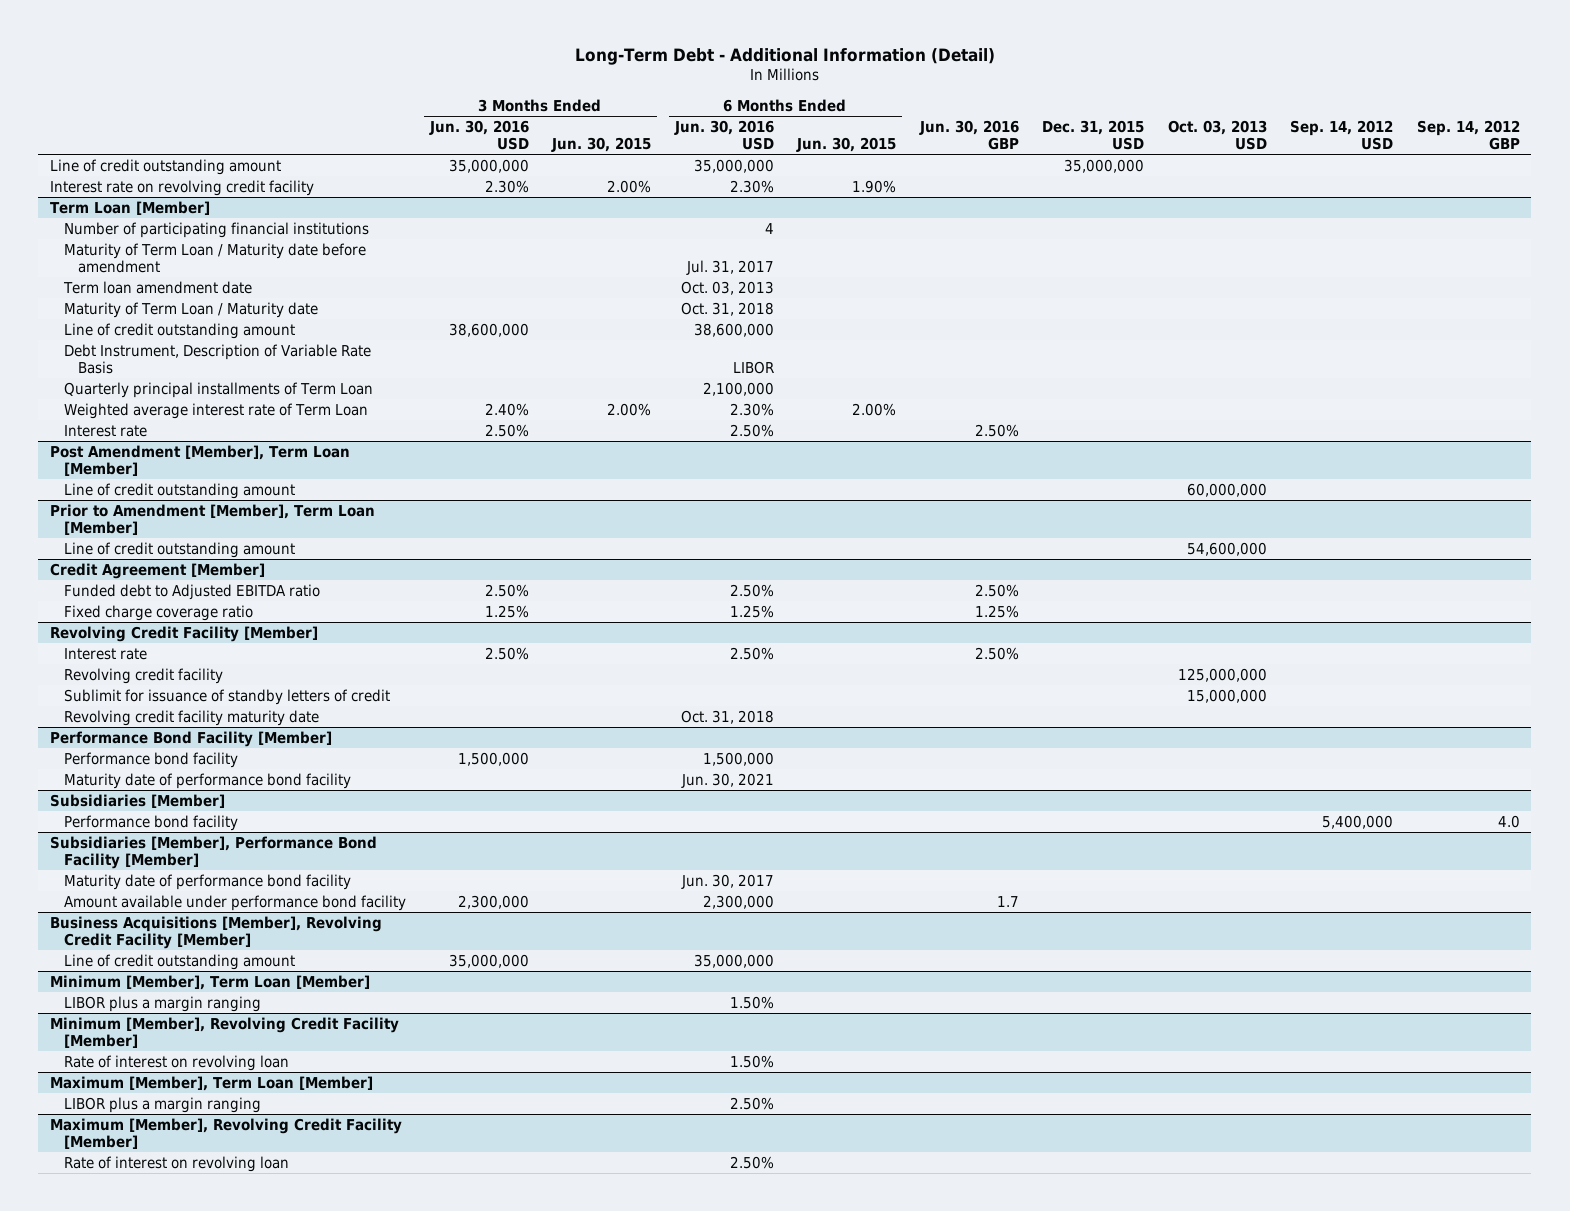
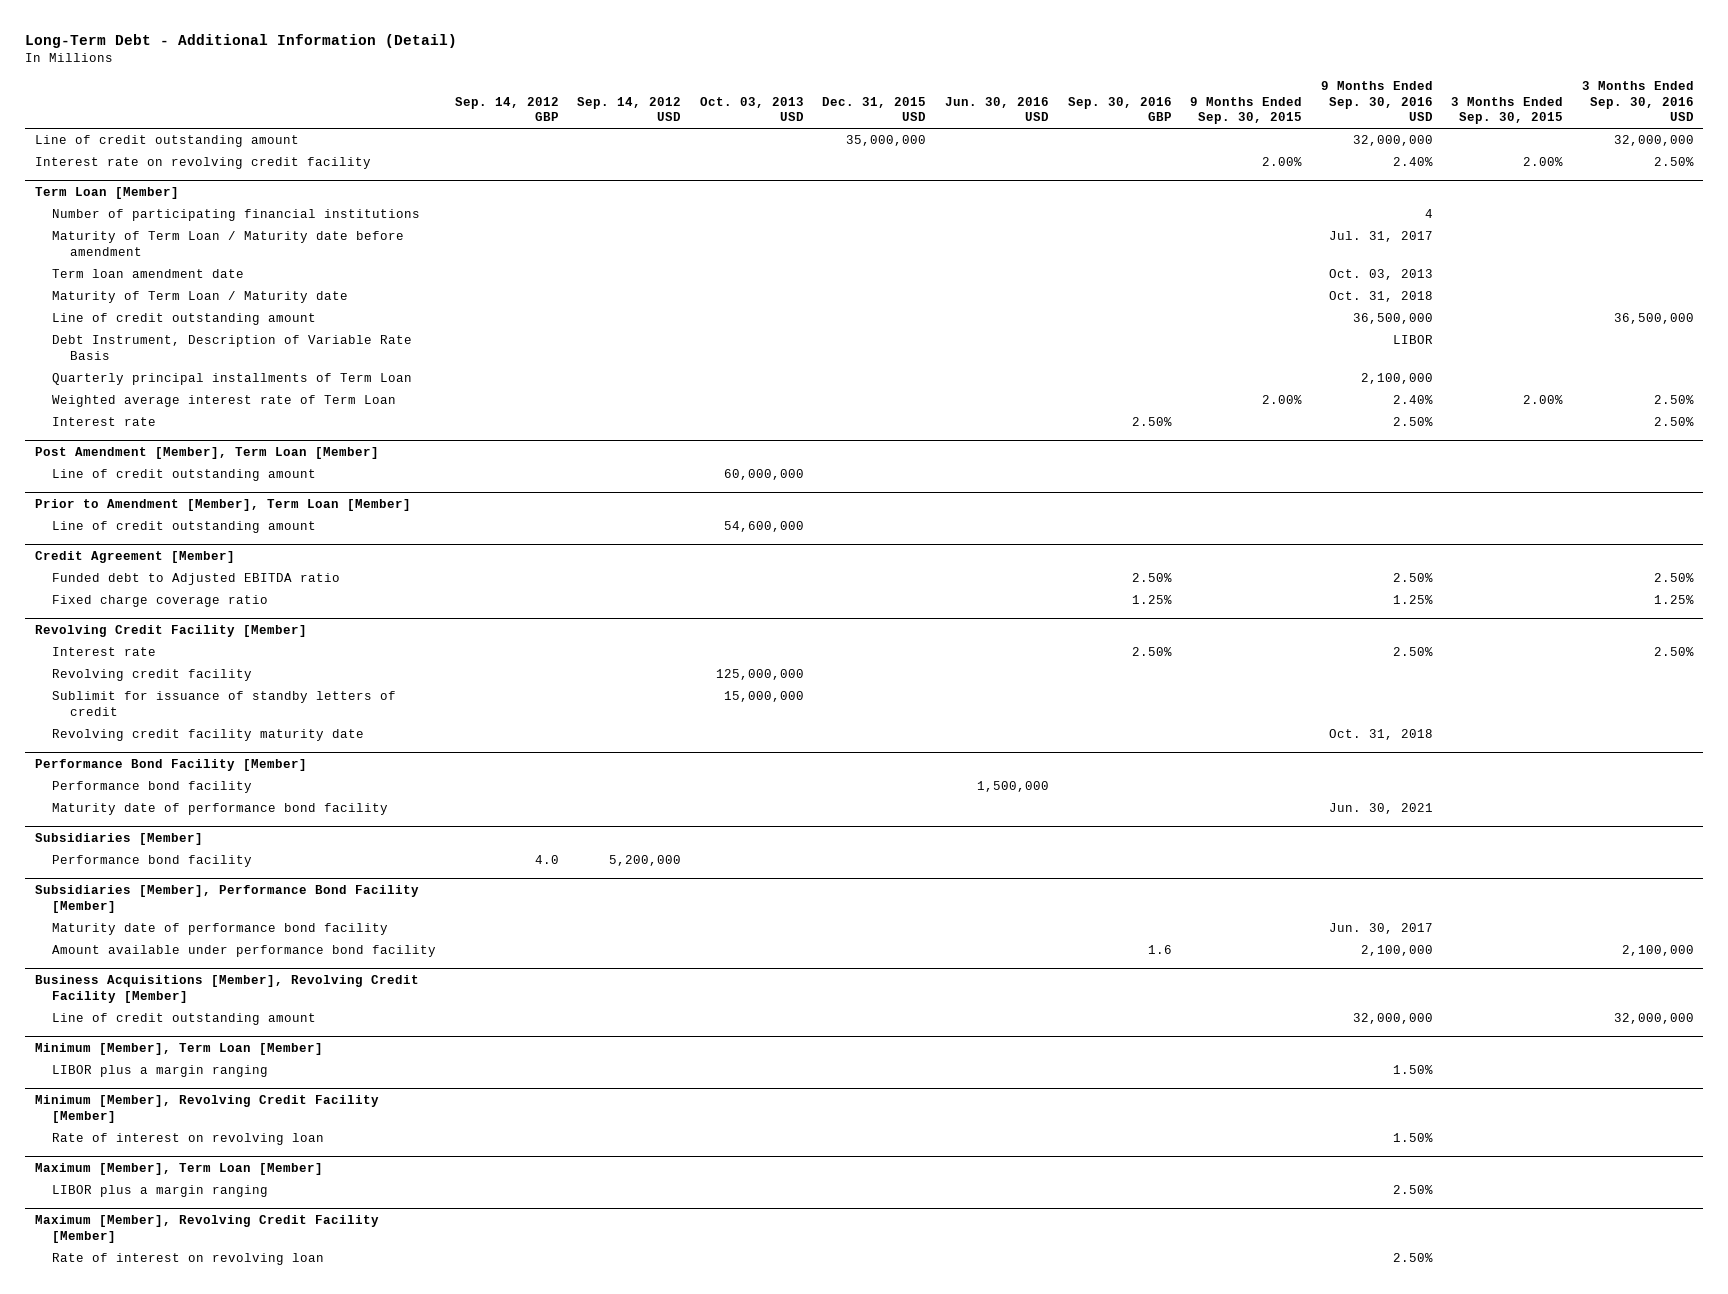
- | 3 Months Ended Jun. 30, 2016 USD | 3 Months Ended Jun. 30, 2015 | 6 Months Ended Jun. 30, 2016 USD | 6 Months Ended Jun. 30, 2015 | Jun. 30, 2016 GBP | Dec. 31, 2015 USD | Oct. 03, 2013 USD | Sep. 14, 2012 USD | Sep. 14, 2012 GBP
+ | Sep. 14, 2012 GBP | Sep. 14, 2012 USD | Oct. 03, 2013 USD | Dec. 31, 2015 USD | Jun. 30, 2016 USD | Sep. 30, 2016 GBP | 9 Months Ended Sep. 30, 2015 | 9 Months Ended Sep. 30, 2016 USD | 3 Months Ended Sep. 30, 2015 | 3 Months Ended Sep. 30, 2016 USD
@ Subsidiaries [Member]
- Performance bond facility | | | | | | | | 5,400,000 | 4.0
+ Performance bond facility | 4.0 | 5,200,000 | | | | | | | |

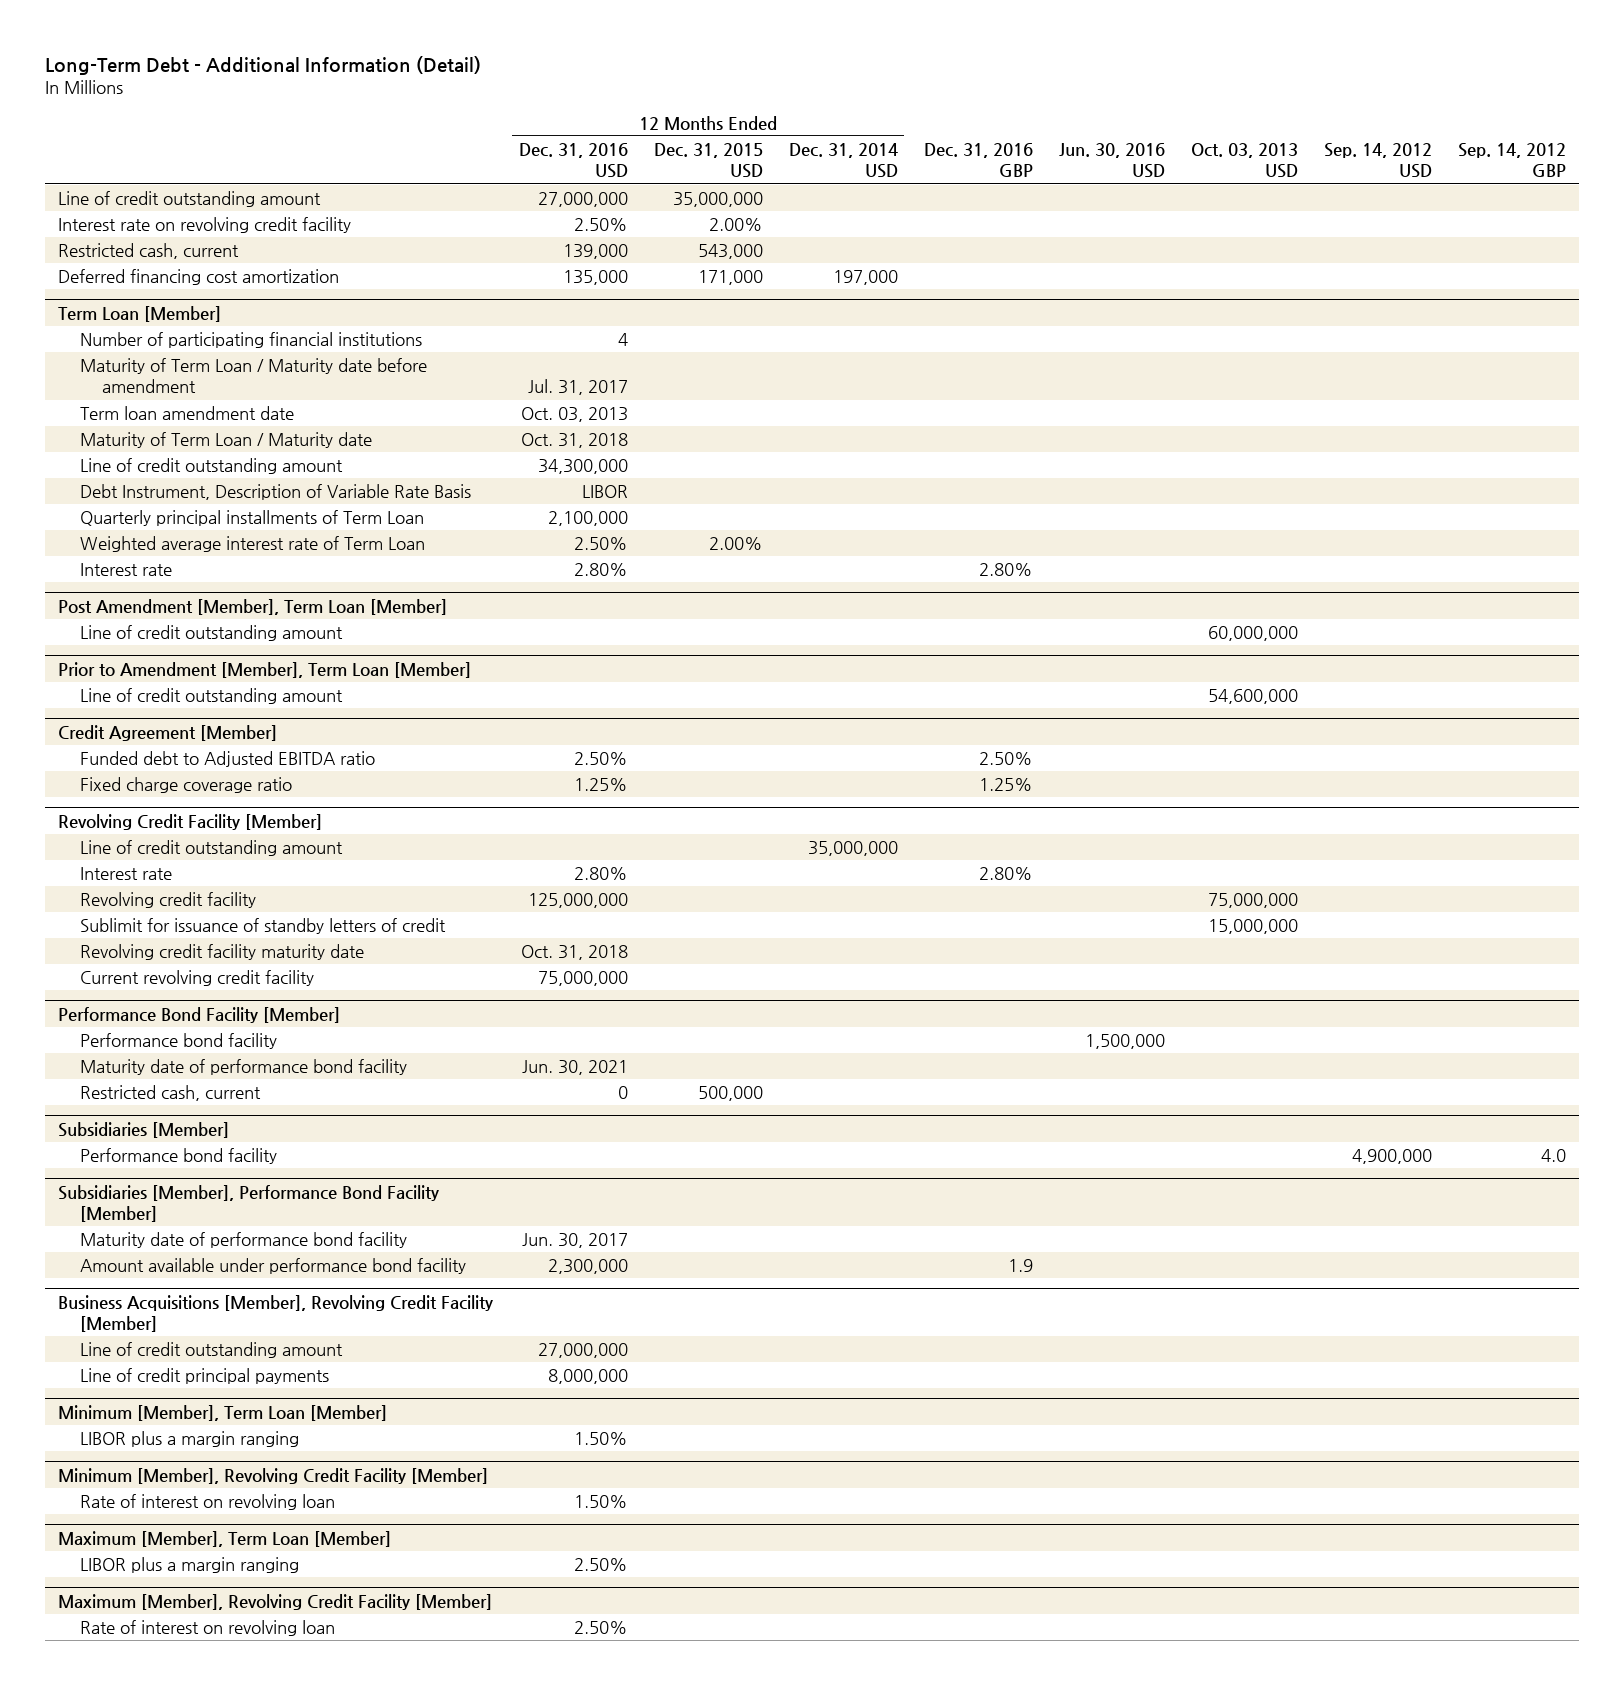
- | Sep. 14, 2012 GBP | Sep. 14, 2012 USD | Oct. 03, 2013 USD | Dec. 31, 2015 USD | Jun. 30, 2016 USD | Sep. 30, 2016 GBP | 9 Months Ended Sep. 30, 2015 | 9 Months Ended Sep. 30, 2016 USD | 3 Months Ended Sep. 30, 2015 | 3 Months Ended Sep. 30, 2016 USD
+ | 12 Months Ended Dec. 31, 2016 USD | 12 Months Ended Dec. 31, 2015 USD | 12 Months Ended Dec. 31, 2014 USD | Dec. 31, 2016 GBP | Jun. 30, 2016 USD | Oct. 03, 2013 USD | Sep. 14, 2012 USD | Sep. 14, 2012 GBP
+ Restricted cash, current | 139,000 | 543,000 | | | | | |
+ Deferred financing cost amortization | 135,000 | 171,000 | 197,000 | | | | |
@ Revolving Credit Facility [Member]
+ Line of credit outstanding amount | | | 35,000,000 | | | | |
- Revolving credit facility | | | 125,000,000 | | | | | | |
+ Revolving credit facility | 125,000,000 | | | | | 75,000,000 | |
+ Current revolving credit facility | 75,000,000 | | | | | | |
@ Performance Bond Facility [Member]
+ Restricted cash, current | 0 | 500,000 | | | | | |
@ Subsidiaries [Member]
- Performance bond facility | 4.0 | 5,200,000 | | | | | | | |
+ Performance bond facility | | | | | | | 4,900,000 | 4.0
@ Business Acquisitions [Member], Revolving Credit Facility [Member]
+ Line of credit principal payments | 8,000,000 | | | | | | |

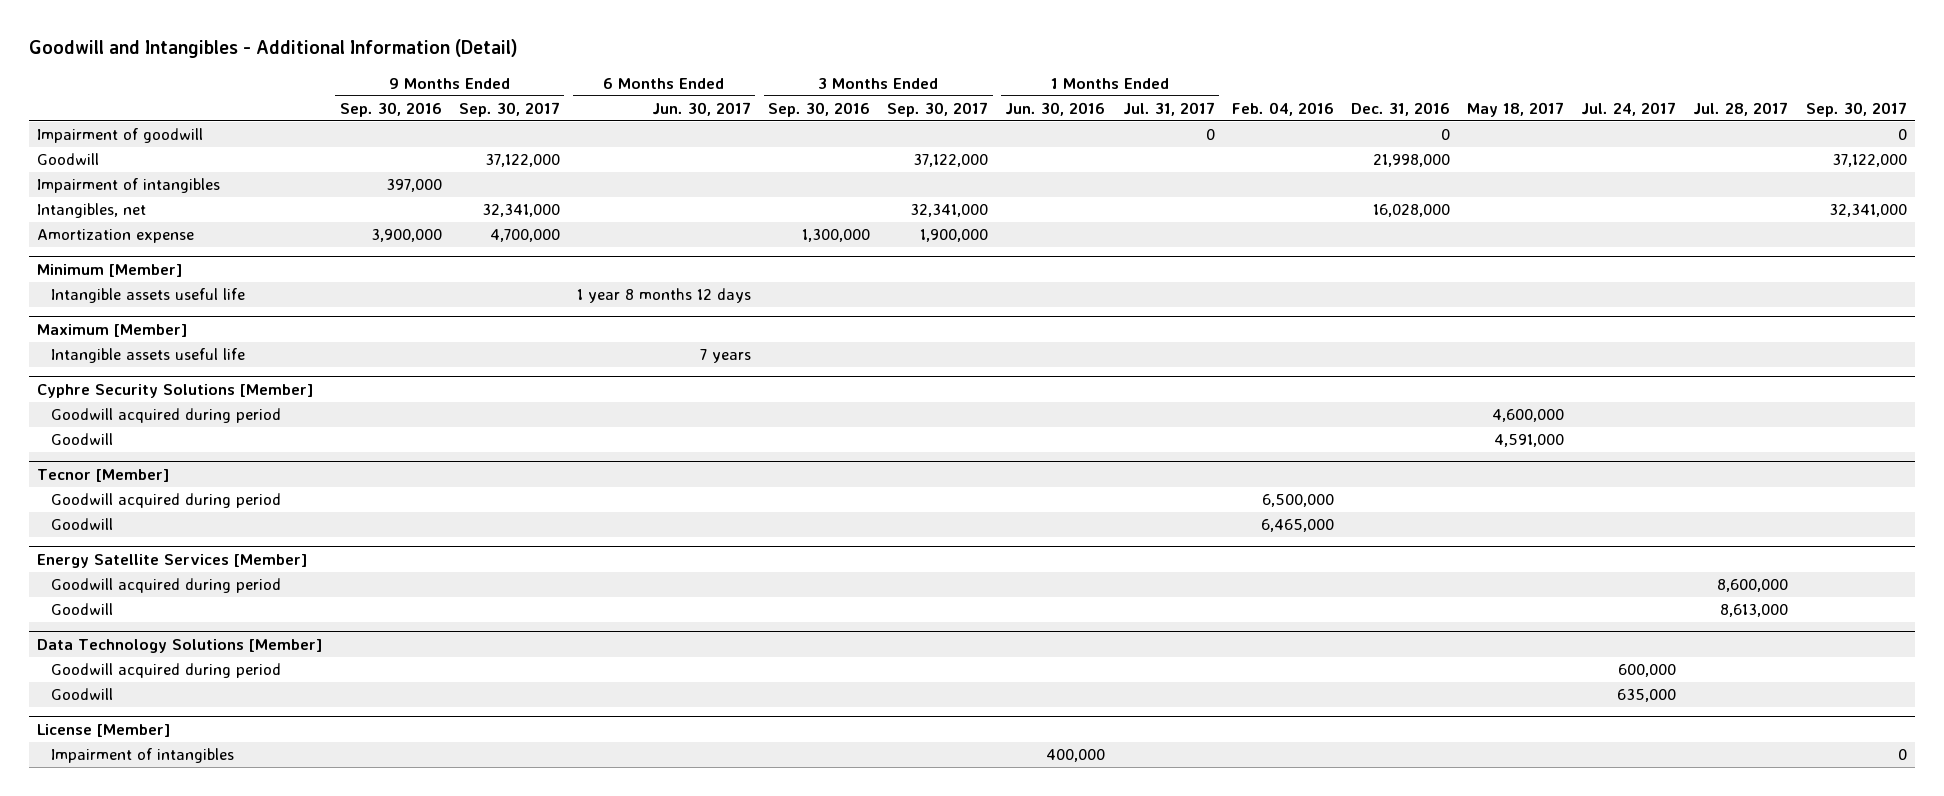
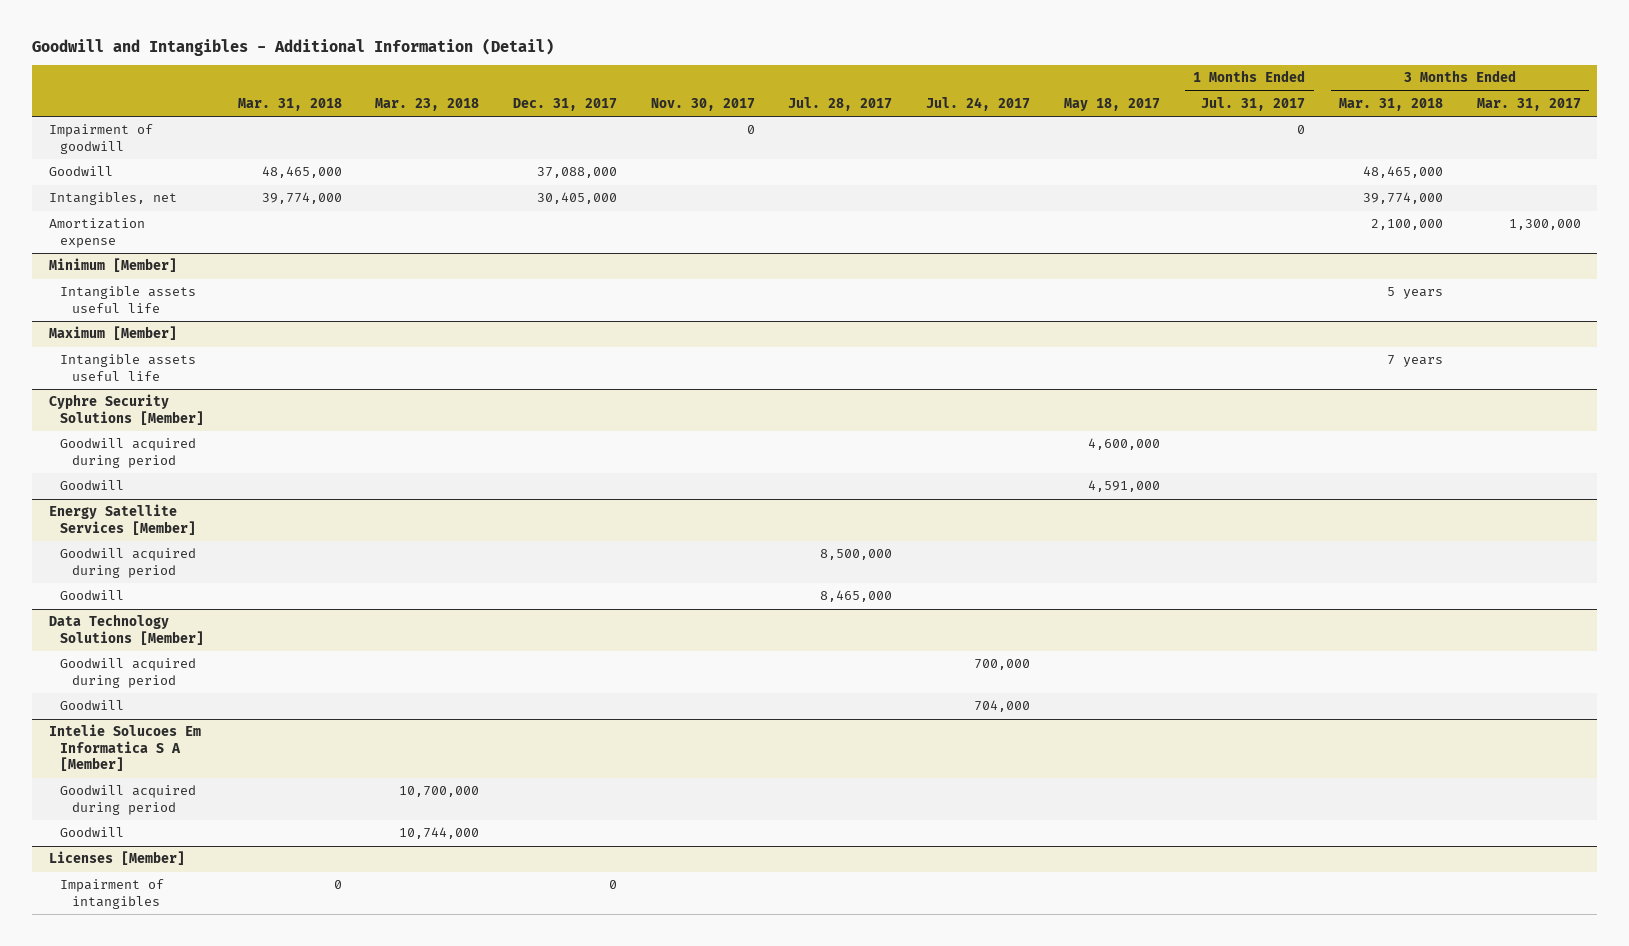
- | 9 Months Ended Sep. 30, 2016 | 9 Months Ended Sep. 30, 2017 | 6 Months Ended Jun. 30, 2017 | 3 Months Ended Sep. 30, 2016 | 3 Months Ended Sep. 30, 2017 | 1 Months Ended Jun. 30, 2016 | 1 Months Ended Jul. 31, 2017 | Feb. 04, 2016 | Dec. 31, 2016 | May 18, 2017 | Jul. 24, 2017 | Jul. 28, 2017 | Sep. 30, 2017
+ | Mar. 31, 2018 | Mar. 23, 2018 | Dec. 31, 2017 | Nov. 30, 2017 | Jul. 28, 2017 | Jul. 24, 2017 | May 18, 2017 | 1 Months Ended Jul. 31, 2017 | 3 Months Ended Mar. 31, 2018 | 3 Months Ended Mar. 31, 2017
- Impairment of intangibles | 397,000 | | | | | | | | | | | |
- Tecnor [Member]
- Goodwill acquired during period | | | | | | | | 6,500,000 | | | | |
- Goodwill | | | | | | | | 6,465,000 | | | | |
@ Energy Satellite Services [Member]
- Goodwill acquired during period | | | | | | | | | | | | 8,600,000 |
- Goodwill | | | | | | | | | | | | 8,613,000 |
+ Goodwill acquired during period | | | | | 8,500,000 | | | | |
+ Goodwill | | | | | 8,465,000 | | | | |
@ Data Technology Solutions [Member]
- Goodwill acquired during period | | | | | | | | | | | 600,000 | |
- Goodwill | | | | | | | | | | | 635,000 | |
- License [Member]
@ Data Technology Solutions [Member]
+ Goodwill acquired during period | | | | | | 700,000 | | | |
+ Goodwill | | | | | | 704,000 | | | |
+ Intelie Solucoes Em Informatica S A [Member]
+ Goodwill acquired during period | | 10,700,000 | | | | | | | |
+ Goodwill | | 10,744,000 | | | | | | | |
+ Licenses [Member]

